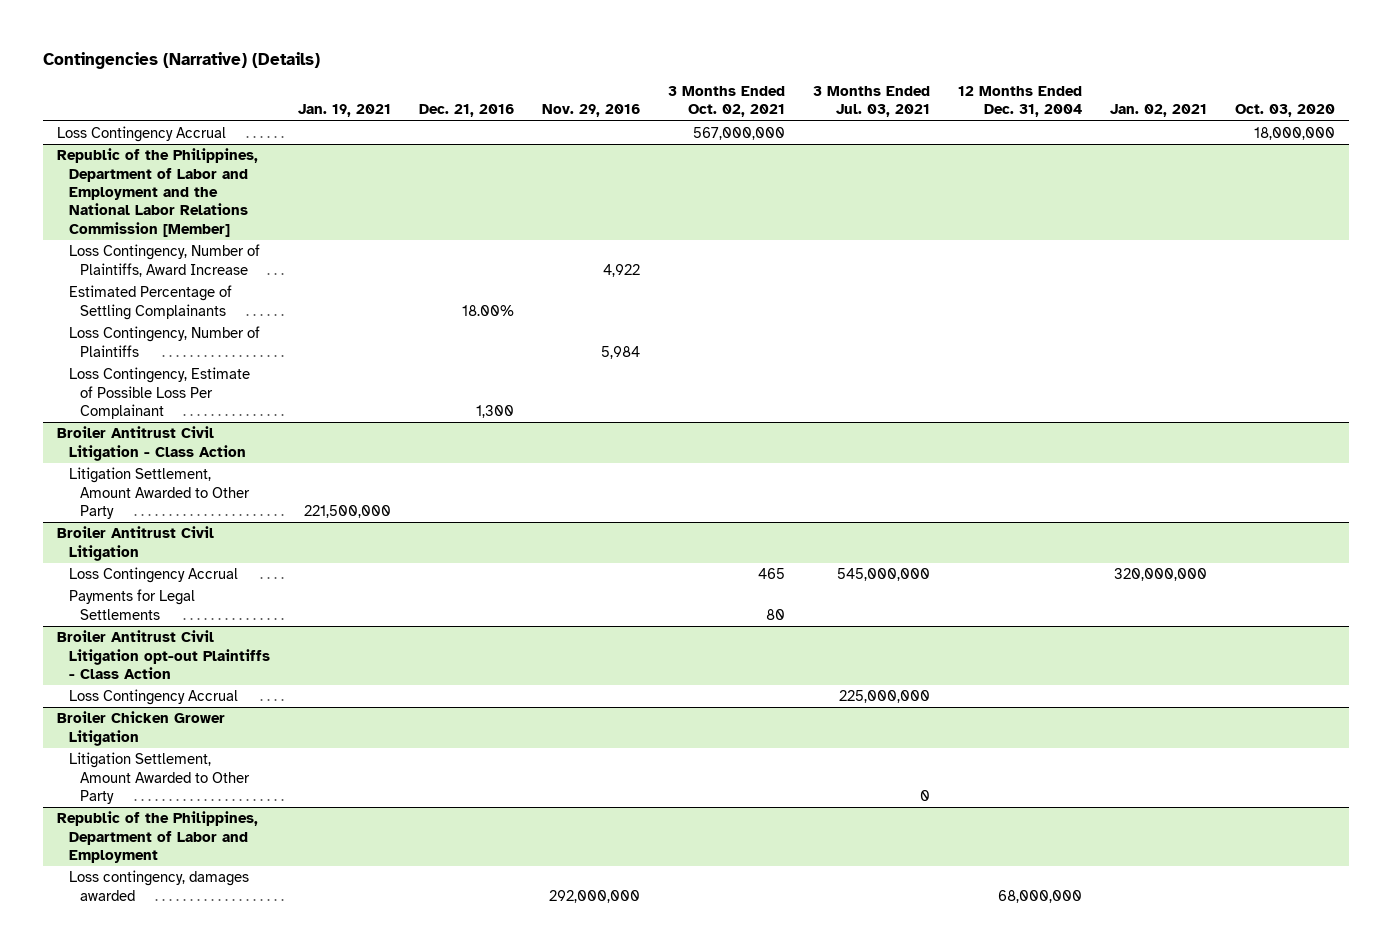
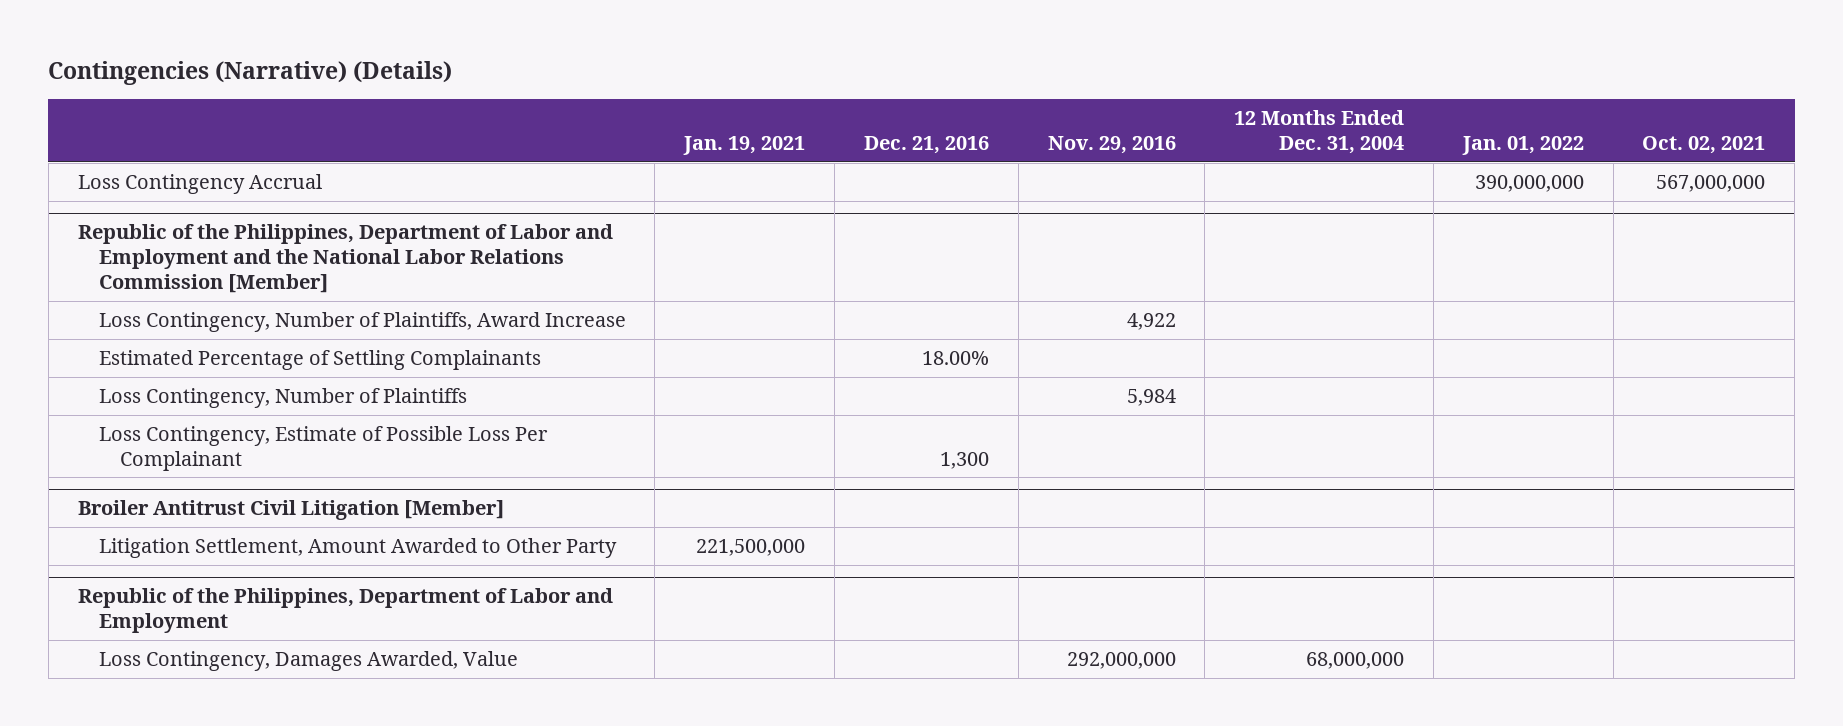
- | Jan. 19, 2021 | Dec. 21, 2016 | Nov. 29, 2016 | 3 Months Ended Oct. 02, 2021 | 3 Months Ended Jul. 03, 2021 | 12 Months Ended Dec. 31, 2004 | Jan. 02, 2021 | Oct. 03, 2020
+ | Jan. 19, 2021 | Dec. 21, 2016 | Nov. 29, 2016 | 12 Months Ended Dec. 31, 2004 | Jan. 01, 2022 | Oct. 02, 2021
- Broiler Antitrust Civil Litigation - Class Action
+ Broiler Antitrust Civil Litigation [Member]
- Broiler Antitrust Civil Litigation
- Loss Contingency Accrual | | | | 465 | 545,000,000 | | 320,000,000 |
- Payments for Legal Settlements | | | | 80 | | | |
- Broiler Antitrust Civil Litigation opt-out Plaintiffs - Class Action
- Loss Contingency Accrual | | | | | 225,000,000 | | |
- Broiler Chicken Grower Litigation
- Litigation Settlement, Amount Awarded to Other Party | | | | | 0 | | |
@ Republic of the Philippines, Department of Labor and Employment
- Loss contingency, damages awarded | | | 292,000,000 | | | 68,000,000 | |
+ Loss Contingency, Damages Awarded, Value | | | 292,000,000 | 68,000,000 | |

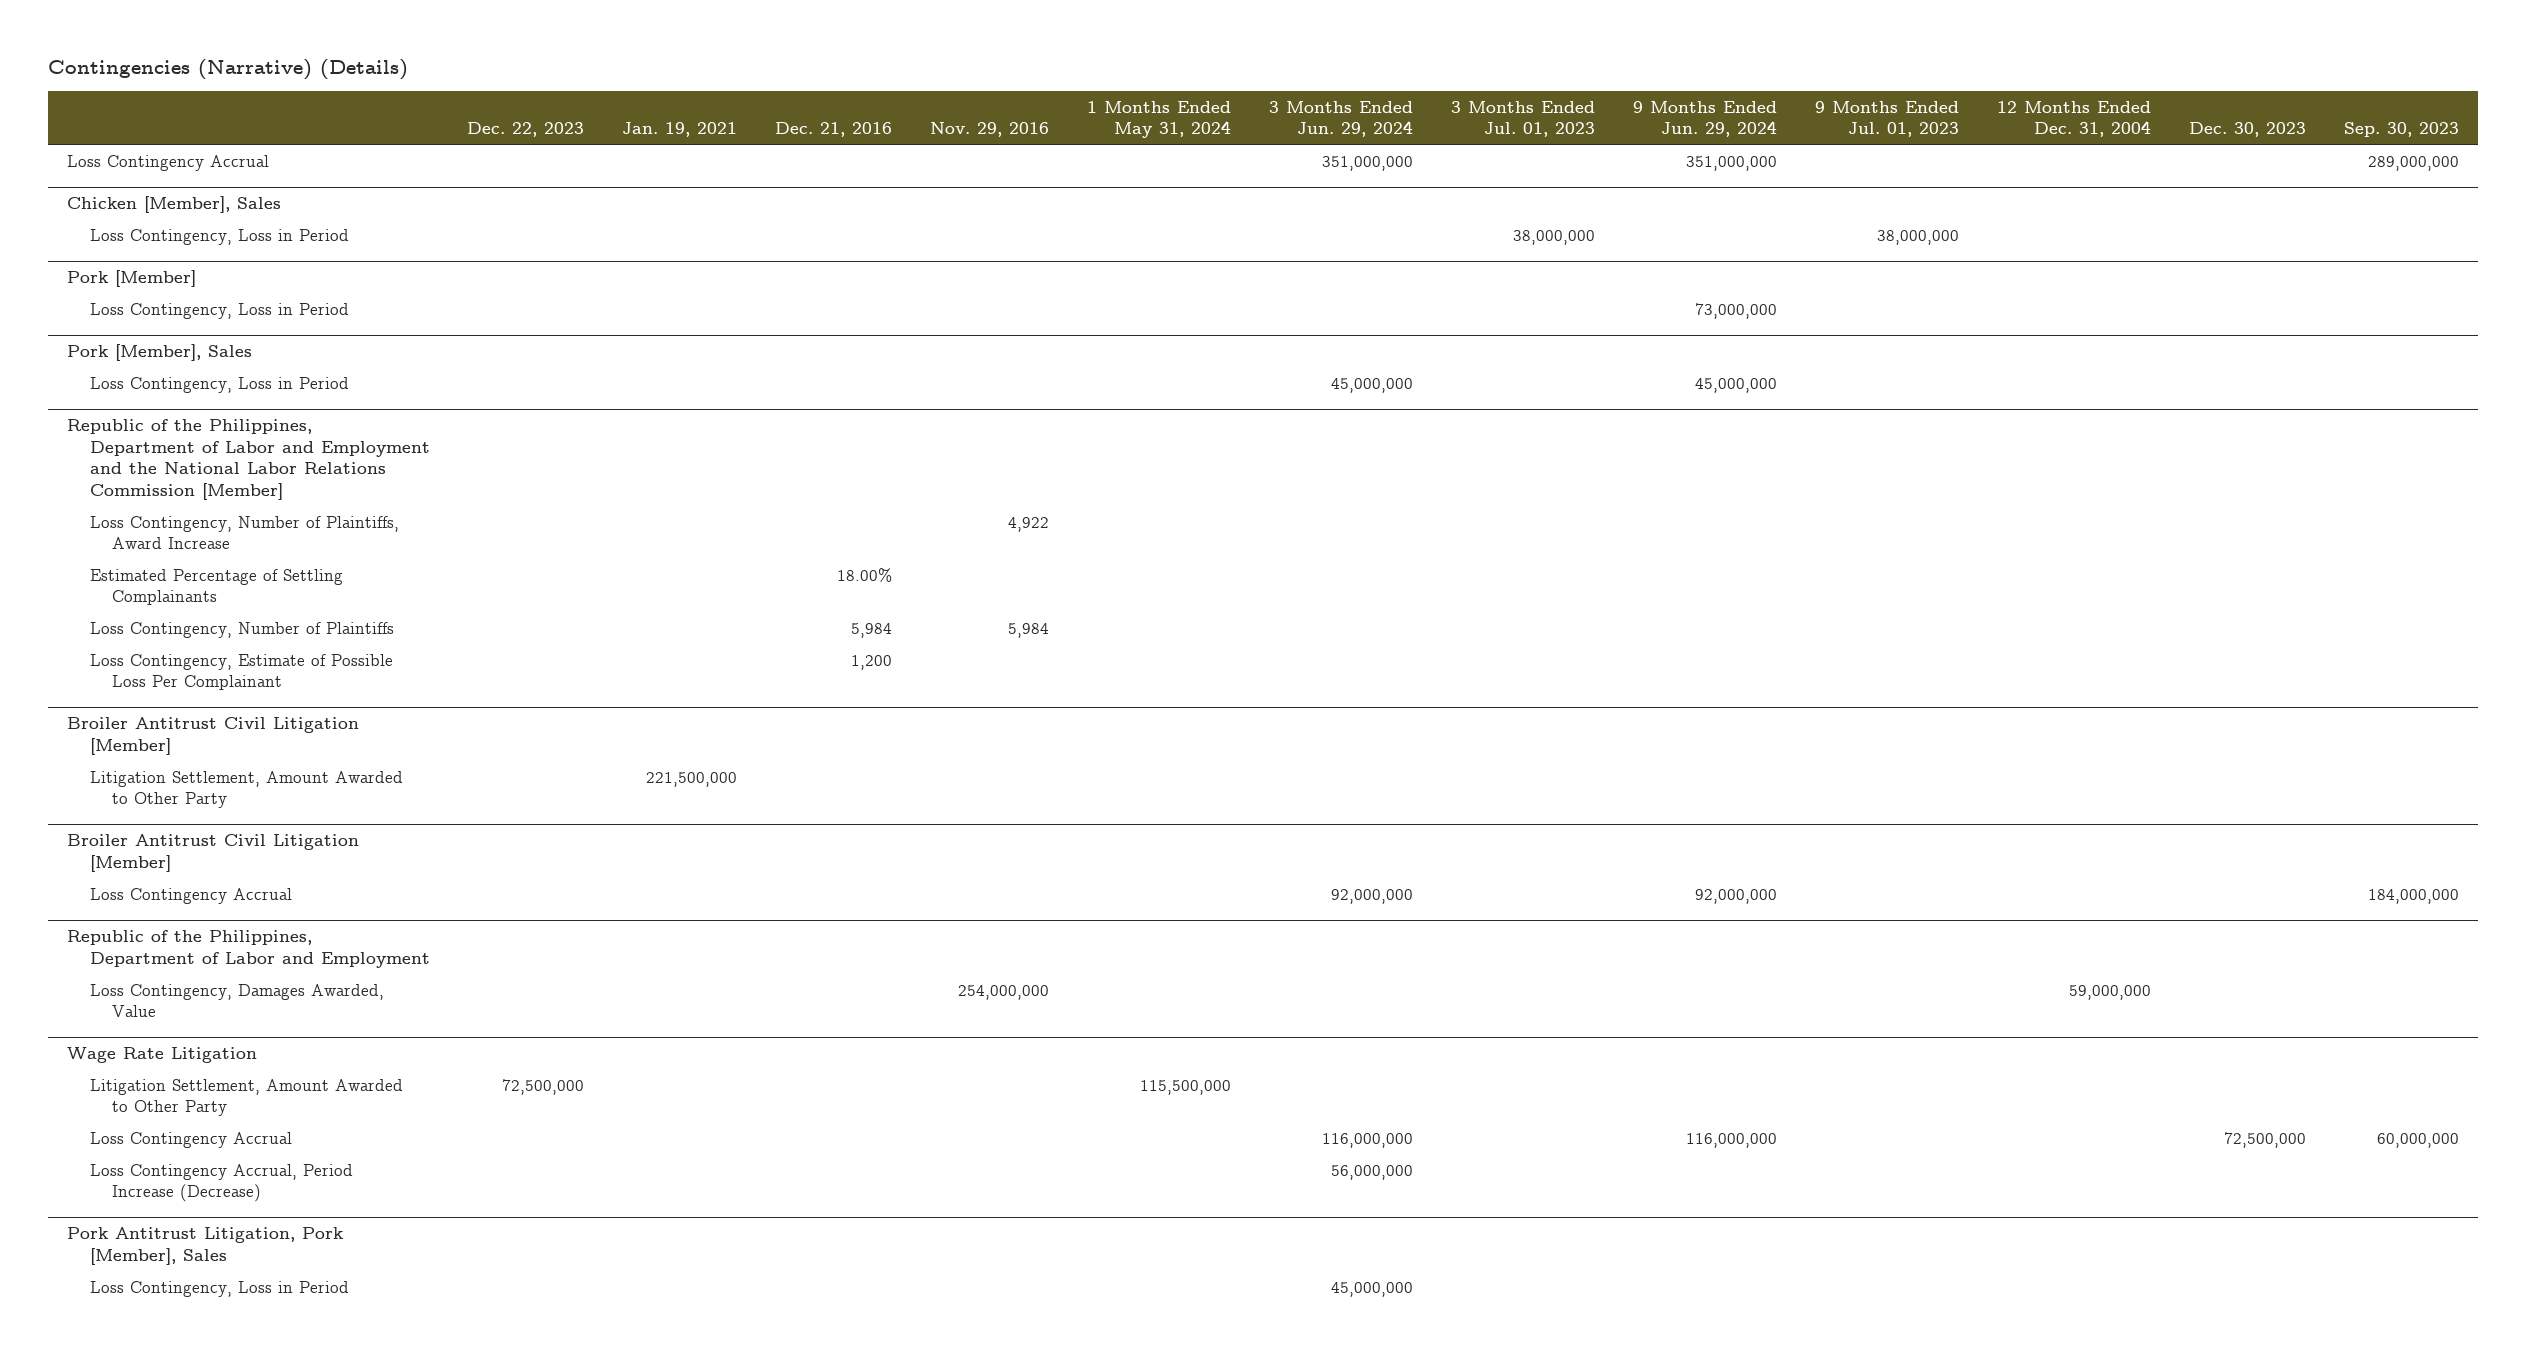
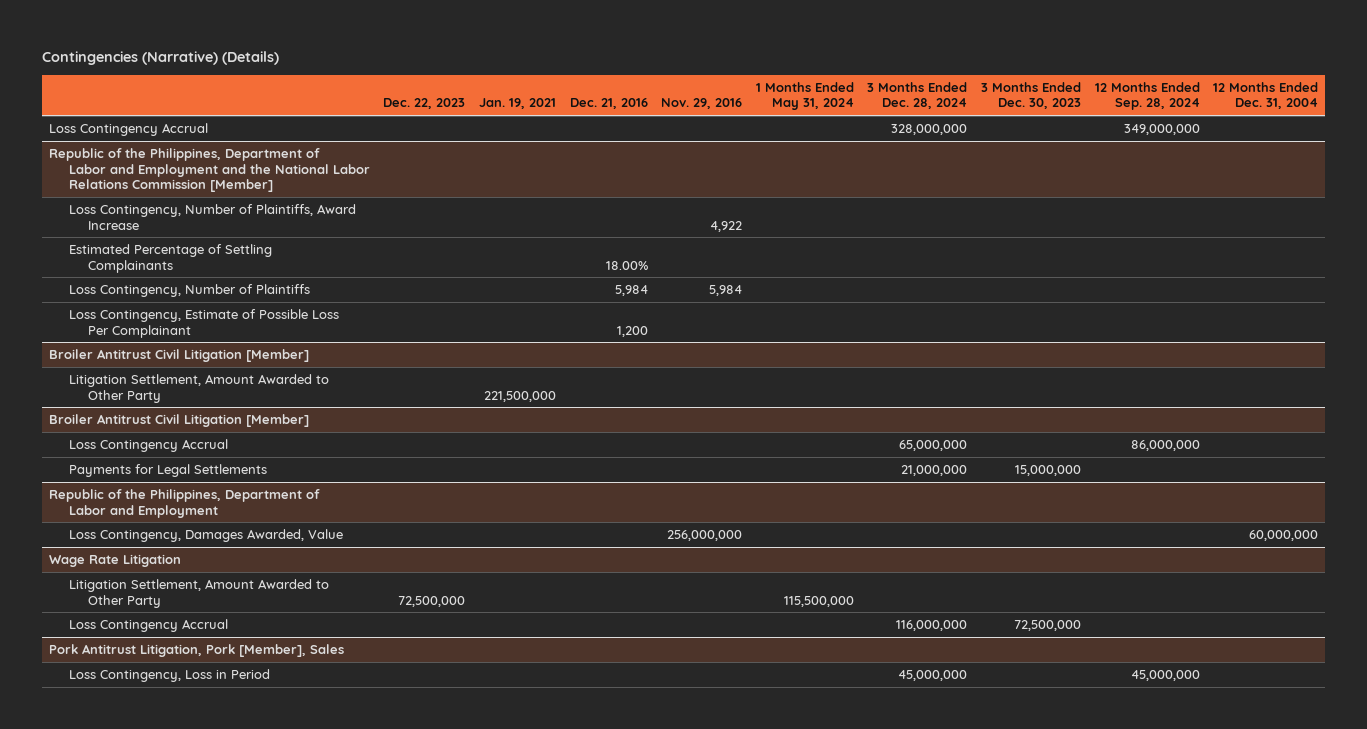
- | Dec. 22, 2023 | Jan. 19, 2021 | Dec. 21, 2016 | Nov. 29, 2016 | 1 Months Ended May 31, 2024 | 3 Months Ended Jun. 29, 2024 | 3 Months Ended Jul. 01, 2023 | 9 Months Ended Jun. 29, 2024 | 9 Months Ended Jul. 01, 2023 | 12 Months Ended Dec. 31, 2004 | Dec. 30, 2023 | Sep. 30, 2023
+ | Dec. 22, 2023 | Jan. 19, 2021 | Dec. 21, 2016 | Nov. 29, 2016 | 1 Months Ended May 31, 2024 | 3 Months Ended Dec. 28, 2024 | 3 Months Ended Dec. 30, 2023 | 12 Months Ended Sep. 28, 2024 | 12 Months Ended Dec. 31, 2004
- Chicken [Member], Sales
- Loss Contingency, Loss in Period | | | | | | | 38,000,000 | | 38,000,000 | | |
- Pork [Member]
- Loss Contingency, Loss in Period | | | | | | | | 73,000,000 | | | |
- Pork [Member], Sales
- Loss Contingency, Loss in Period | | | | | | 45,000,000 | | 45,000,000 | | | |
@ Broiler Antitrust Civil Litigation [Member]
+ Payments for Legal Settlements | | | | | | 21,000,000 | 15,000,000 | |
@ Republic of the Philippines, Department of Labor and Employment
- Loss Contingency, Damages Awarded, Value | | | | 254,000,000 | | | | | | 59,000,000 | |
+ Loss Contingency, Damages Awarded, Value | | | | 256,000,000 | | | | | 60,000,000
@ Wage Rate Litigation
- Loss Contingency Accrual, Period Increase (Decrease) | | | | | | 56,000,000 | | | | | |

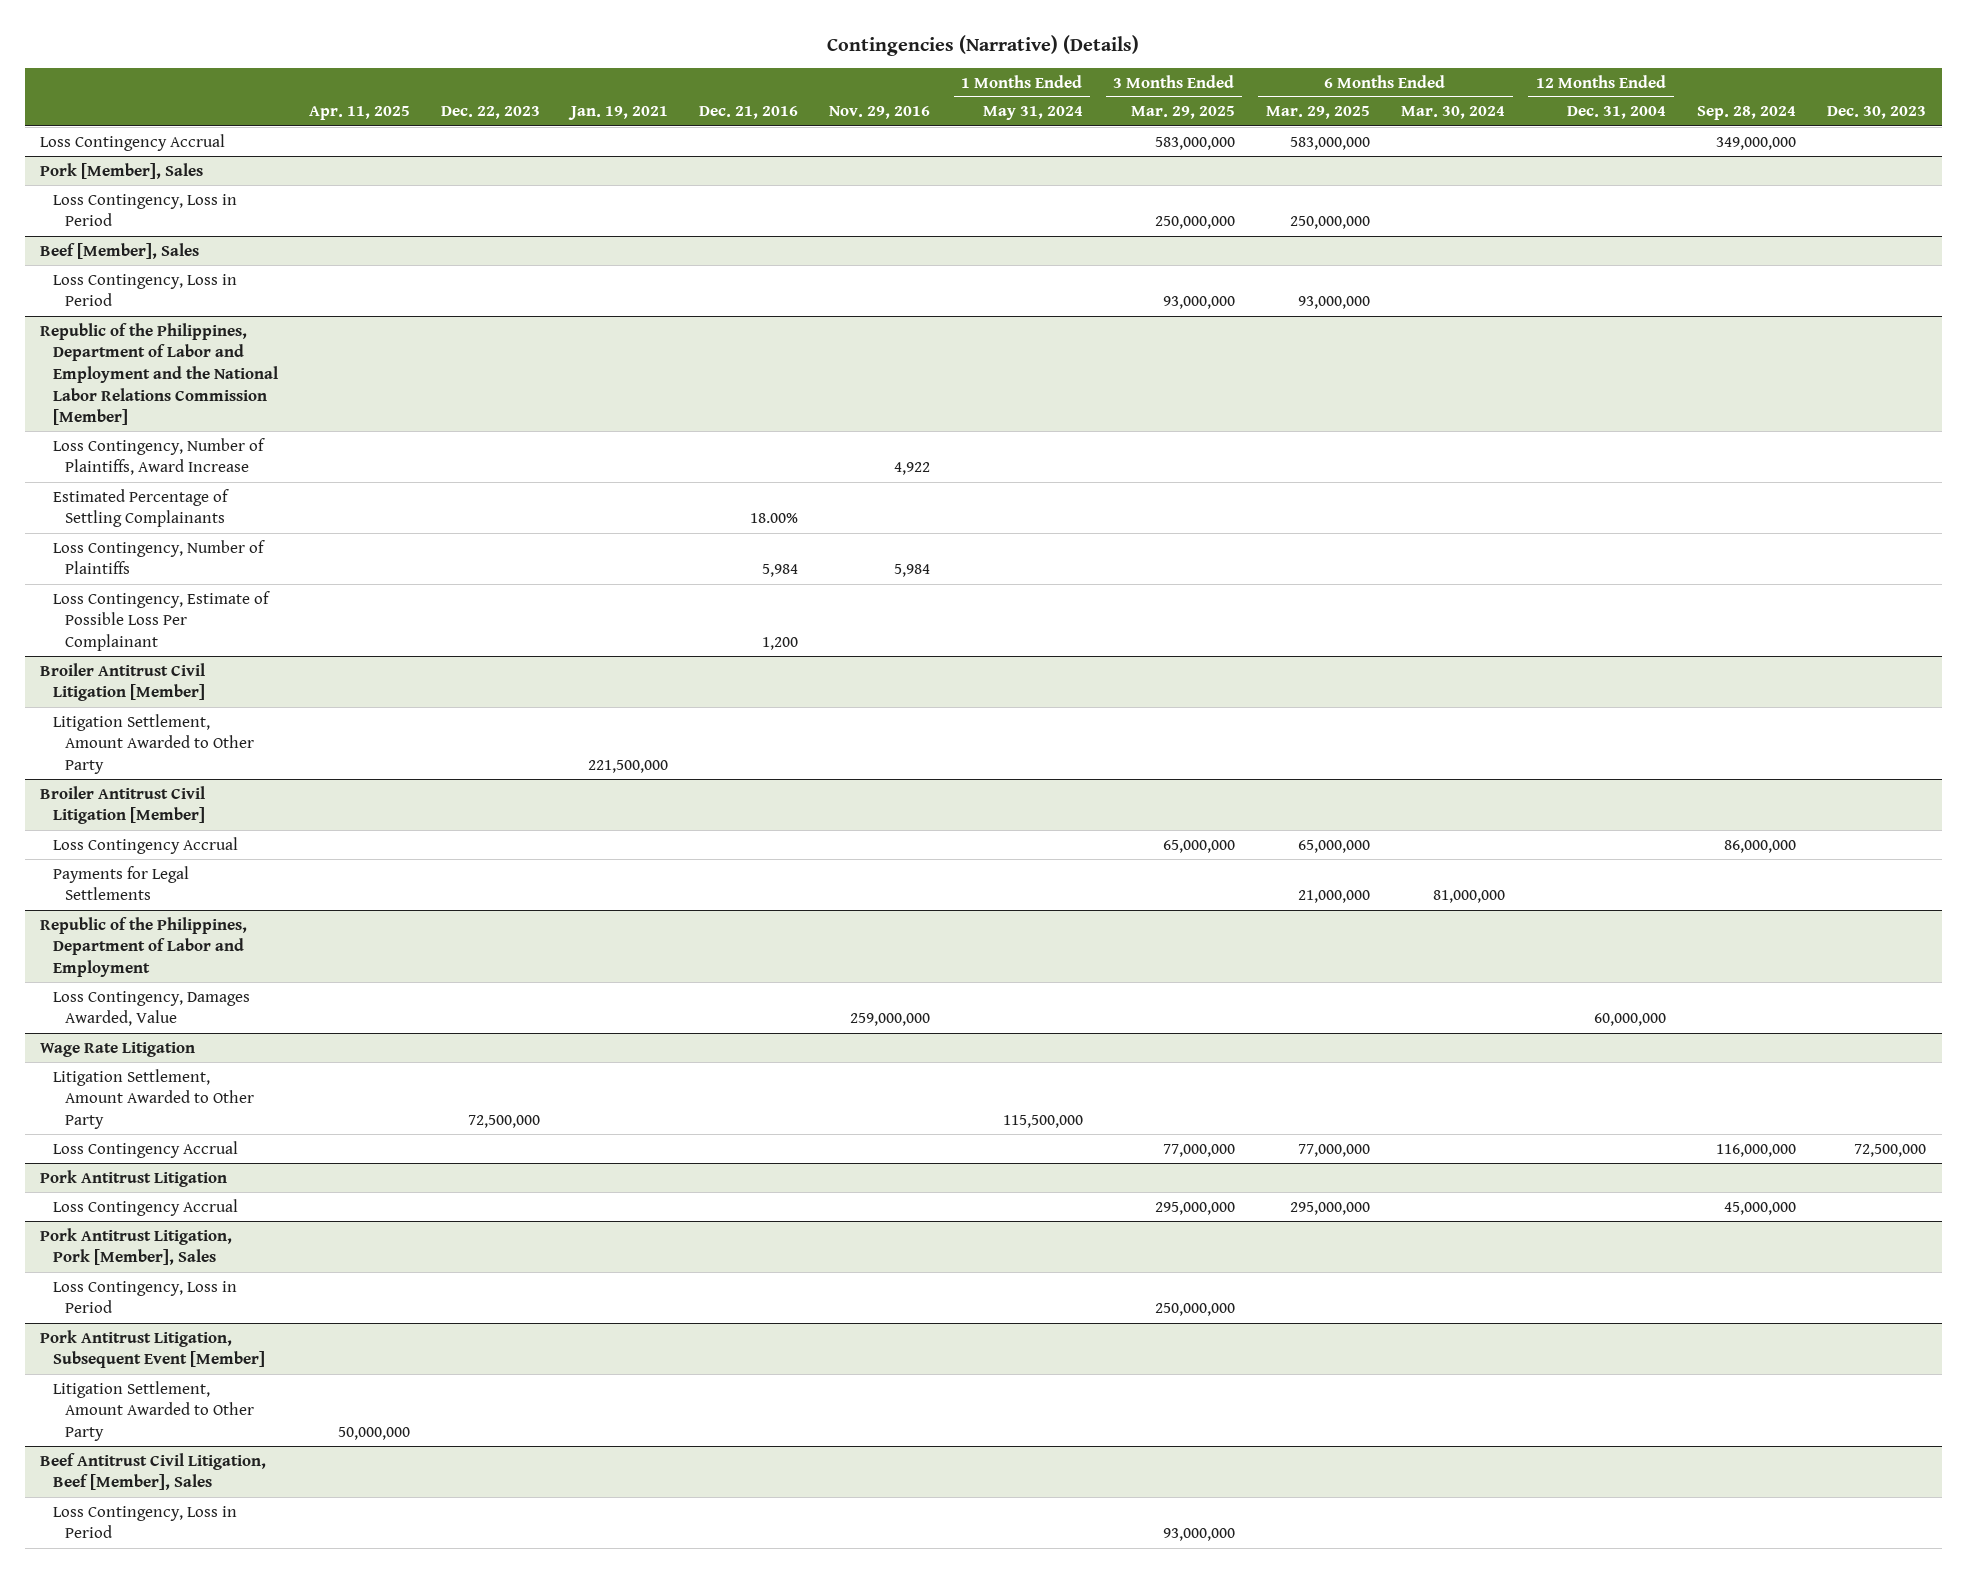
- | Dec. 22, 2023 | Jan. 19, 2021 | Dec. 21, 2016 | Nov. 29, 2016 | 1 Months Ended May 31, 2024 | 3 Months Ended Dec. 28, 2024 | 3 Months Ended Dec. 30, 2023 | 12 Months Ended Sep. 28, 2024 | 12 Months Ended Dec. 31, 2004
+ | Apr. 11, 2025 | Dec. 22, 2023 | Jan. 19, 2021 | Dec. 21, 2016 | Nov. 29, 2016 | 1 Months Ended May 31, 2024 | 3 Months Ended Mar. 29, 2025 | 6 Months Ended Mar. 29, 2025 | 6 Months Ended Mar. 30, 2024 | 12 Months Ended Dec. 31, 2004 | Sep. 28, 2024 | Dec. 30, 2023
+ Pork [Member], Sales
+ Loss Contingency, Loss in Period | | | | | | | 250,000,000 | 250,000,000 | | | |
+ Beef [Member], Sales
+ Loss Contingency, Loss in Period | | | | | | | 93,000,000 | 93,000,000 | | | |
@ Republic of the Philippines, Department of Labor and Employment
- Loss Contingency, Damages Awarded, Value | | | | 256,000,000 | | | | | 60,000,000
+ Loss Contingency, Damages Awarded, Value | | | | | 259,000,000 | | | | | 60,000,000 | |
+ Pork Antitrust Litigation
+ Loss Contingency Accrual | | | | | | | 295,000,000 | 295,000,000 | | | 45,000,000 |
+ Pork Antitrust Litigation, Subsequent Event [Member]
+ Litigation Settlement, Amount Awarded to Other Party | 50,000,000 | | | | | | | | | | |
+ Beef Antitrust Civil Litigation, Beef [Member], Sales
+ Loss Contingency, Loss in Period | | | | | | | 93,000,000 | | | | |

